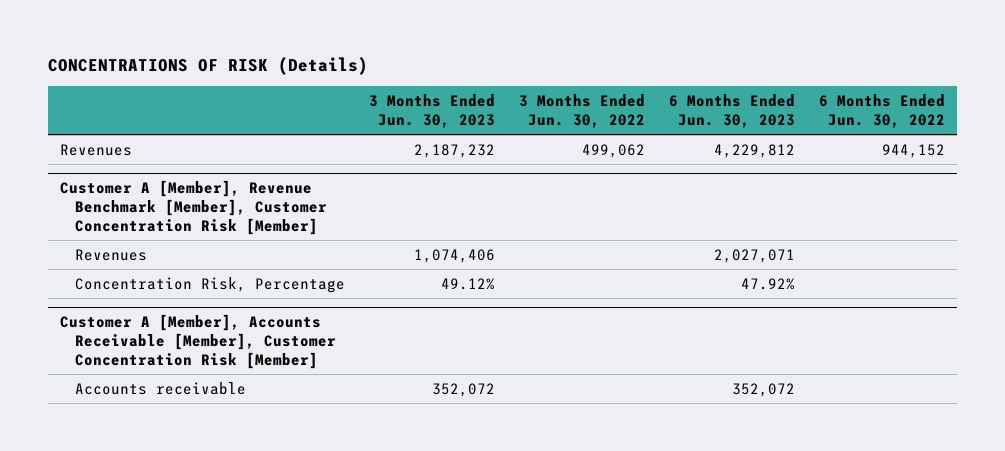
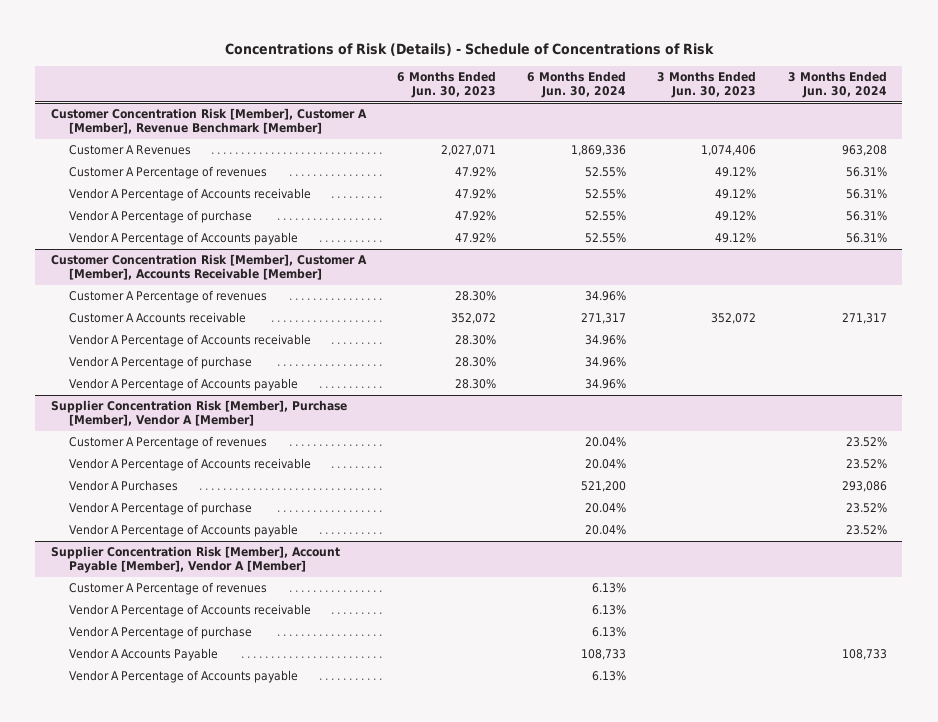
- CONCENTRATIONS OF RISK (Details)
+ Concentrations of Risk (Details) - Schedule of Concentrations of Risk
- | 3 Months Ended Jun. 30, 2023 | 3 Months Ended Jun. 30, 2022 | 6 Months Ended Jun. 30, 2023 | 6 Months Ended Jun. 30, 2022
+ | 6 Months Ended Jun. 30, 2023 | 6 Months Ended Jun. 30, 2024 | 3 Months Ended Jun. 30, 2023 | 3 Months Ended Jun. 30, 2024
- Revenues | 2,187,232 | 499,062 | 4,229,812 | 944,152
- Customer A [Member], Revenue Benchmark [Member], Customer Concentration Risk [Member]
- Revenues | 1,074,406 | | 2,027,071 |
- Concentration Risk, Percentage | 49.12% | | 47.92% |
- Customer A [Member], Accounts Receivable [Member], Customer Concentration Risk [Member]
- Accounts receivable | 352,072 | | 352,072 |
+ Customer Concentration Risk [Member], Customer A [Member], Revenue Benchmark [Member]
+ Customer A Revenues | 2,027,071 | 1,869,336 | 1,074,406 | 963,208
+ Customer A Percentage of revenues | 47.92% | 52.55% | 49.12% | 56.31%
+ Vendor A Percentage of Accounts receivable | 47.92% | 52.55% | 49.12% | 56.31%
+ Vendor A Percentage of purchase | 47.92% | 52.55% | 49.12% | 56.31%
+ Vendor A Percentage of Accounts payable | 47.92% | 52.55% | 49.12% | 56.31%
+ Customer Concentration Risk [Member], Customer A [Member], Accounts Receivable [Member]
+ Customer A Percentage of revenues | 28.30% | 34.96% | |
+ Customer A Accounts receivable | 352,072 | 271,317 | 352,072 | 271,317
+ Vendor A Percentage of Accounts receivable | 28.30% | 34.96% | |
+ Vendor A Percentage of purchase | 28.30% | 34.96% | |
+ Vendor A Percentage of Accounts payable | 28.30% | 34.96% | |
+ Supplier Concentration Risk [Member], Purchase [Member], Vendor A [Member]
+ Customer A Percentage of revenues | | 20.04% | | 23.52%
+ Vendor A Percentage of Accounts receivable | | 20.04% | | 23.52%
+ Vendor A Purchases | | 521,200 | | 293,086
+ Vendor A Percentage of purchase | | 20.04% | | 23.52%
+ Vendor A Percentage of Accounts payable | | 20.04% | | 23.52%
+ Supplier Concentration Risk [Member], Account Payable [Member], Vendor A [Member]
+ Customer A Percentage of revenues | | 6.13% | |
+ Vendor A Percentage of Accounts receivable | | 6.13% | |
+ Vendor A Percentage of purchase | | 6.13% | |
+ Vendor A Accounts Payable | | 108,733 | | 108,733
+ Vendor A Percentage of Accounts payable | | 6.13% | |

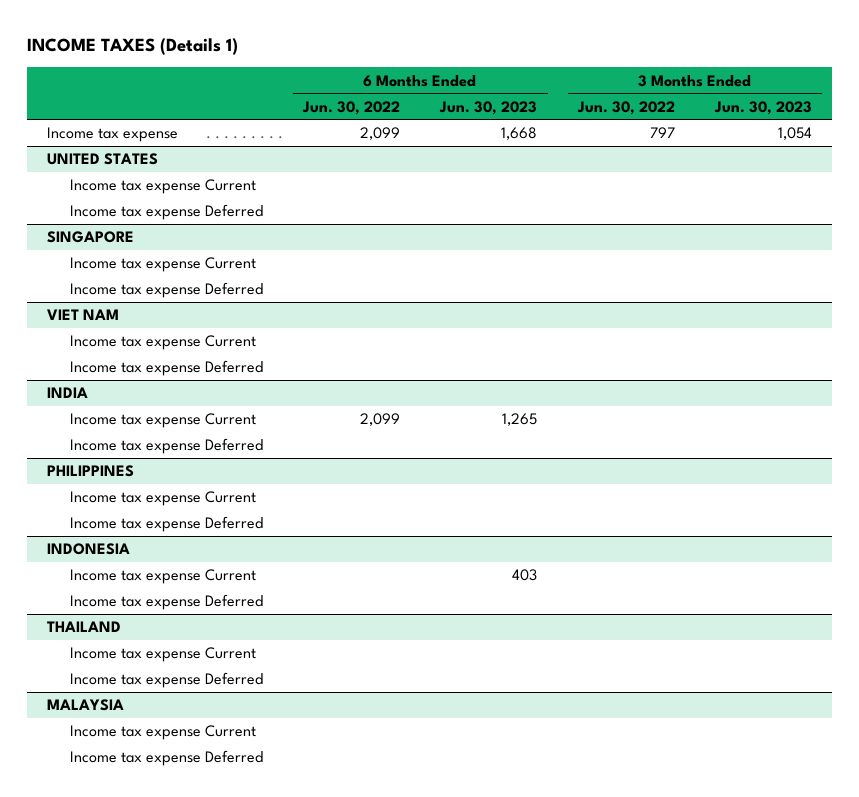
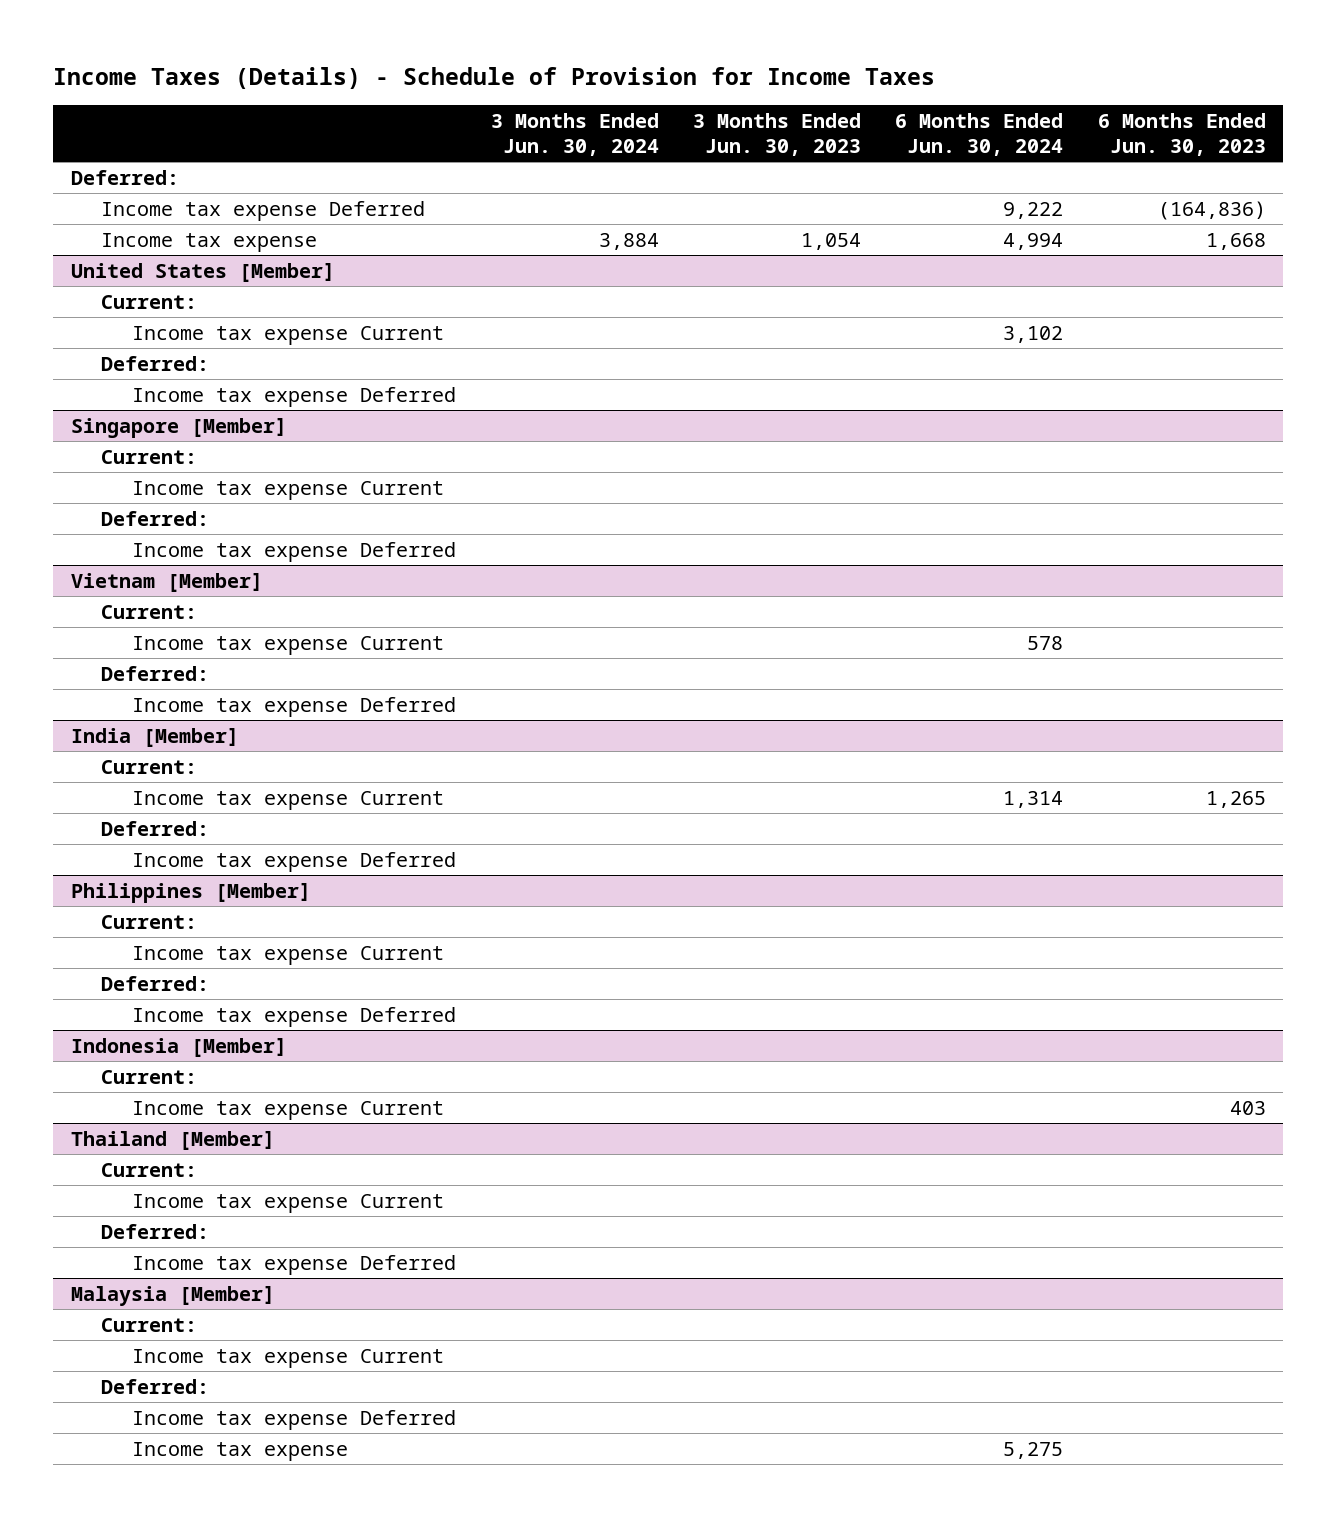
- INCOME TAXES (Details 1)
+ Income Taxes (Details) - Schedule of Provision for Income Taxes
- | 6 Months Ended Jun. 30, 2022 | 6 Months Ended Jun. 30, 2023 | 3 Months Ended Jun. 30, 2022 | 3 Months Ended Jun. 30, 2023
+ | 3 Months Ended Jun. 30, 2024 | 3 Months Ended Jun. 30, 2023 | 6 Months Ended Jun. 30, 2024 | 6 Months Ended Jun. 30, 2023
+ Deferred:
+ Income tax expense Deferred | | | 9,222 | (164,836)
- UNITED STATES
+ United States [Member]
+ Current:
+ Deferred:
- SINGAPORE
+ Singapore [Member]
+ Current:
+ Deferred:
- VIET NAM
+ Vietnam [Member]
+ Current:
+ Deferred:
- INDIA
+ India [Member]
+ Current:
+ Deferred:
- PHILIPPINES
+ Philippines [Member]
+ Current:
+ Deferred:
- INDONESIA
+ Indonesia [Member]
+ Current:
- Income tax expense Deferred
- THAILAND
+ Thailand [Member]
+ Current:
+ Deferred:
- MALAYSIA
+ Malaysia [Member]
+ Current:
+ Deferred:
+ Income tax expense | | | 5,275 |

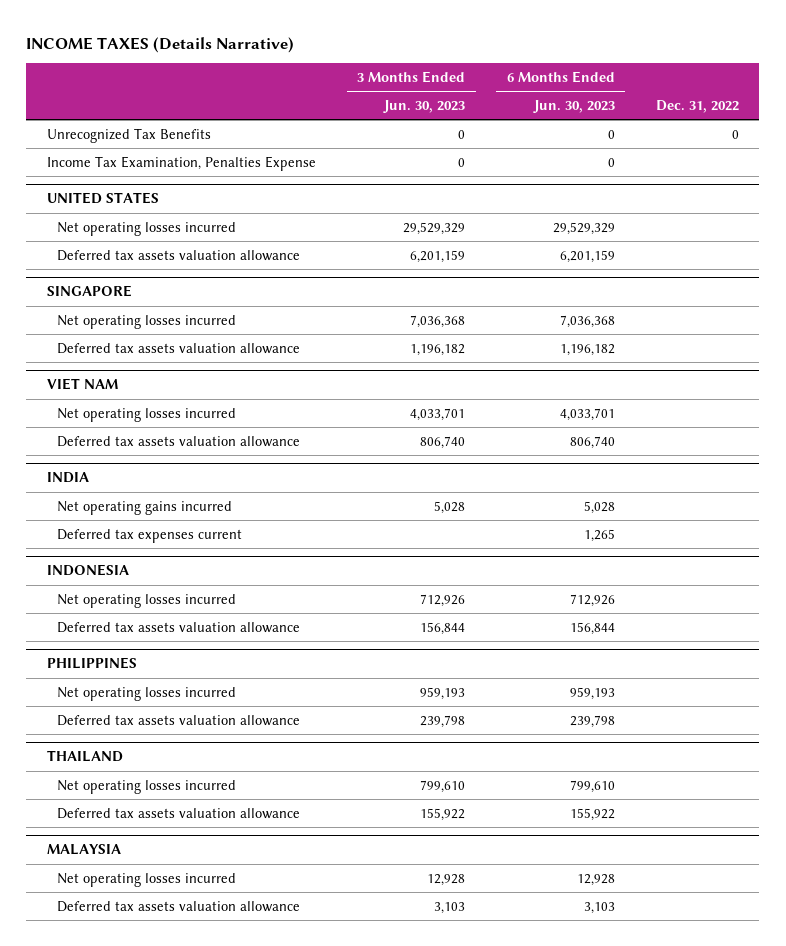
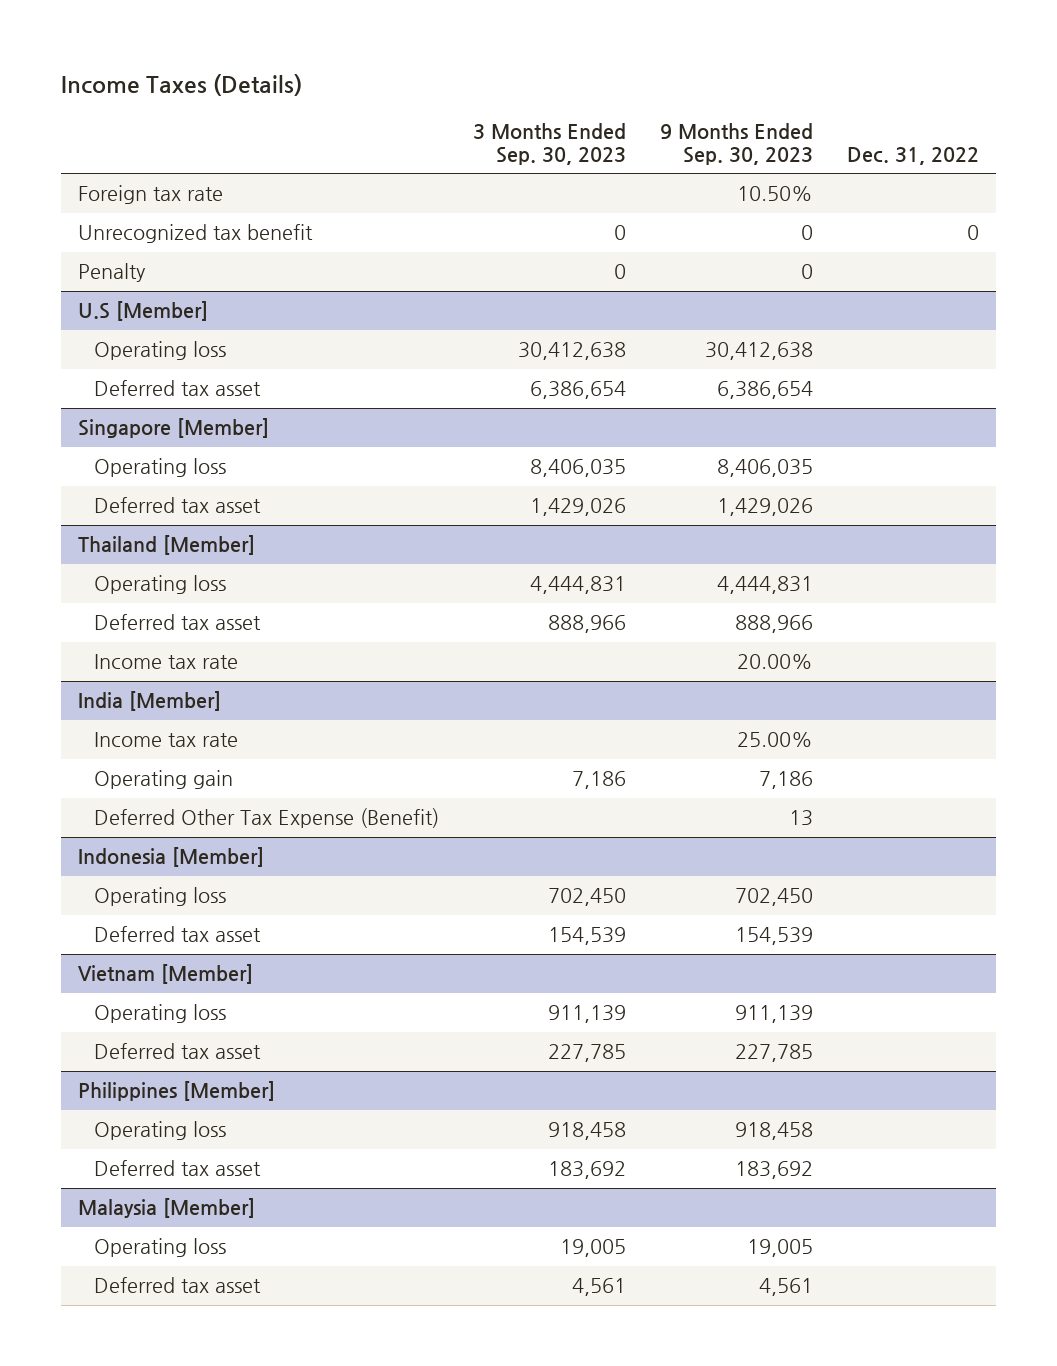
- INCOME TAXES (Details Narrative)
+ Income Taxes (Details)
- | 3 Months Ended Jun. 30, 2023 | 6 Months Ended Jun. 30, 2023 | Dec. 31, 2022
+ | 3 Months Ended Sep. 30, 2023 | 9 Months Ended Sep. 30, 2023 | Dec. 31, 2022
- Unrecognized Tax Benefits | 0 | 0 | 0
- Income Tax Examination, Penalties Expense | 0 | 0 |
- UNITED STATES
- Net operating losses incurred | 29,529,329 | 29,529,329 |
- Deferred tax assets valuation allowance | 6,201,159 | 6,201,159 |
- SINGAPORE
- Net operating losses incurred | 7,036,368 | 7,036,368 |
- Deferred tax assets valuation allowance | 1,196,182 | 1,196,182 |
- VIET NAM
- Net operating losses incurred | 4,033,701 | 4,033,701 |
- Deferred tax assets valuation allowance | 806,740 | 806,740 |
- INDIA
- Net operating gains incurred | 5,028 | 5,028 |
- Deferred tax expenses current | | 1,265 |
- INDONESIA
- Net operating losses incurred | 712,926 | 712,926 |
- Deferred tax assets valuation allowance | 156,844 | 156,844 |
- PHILIPPINES
- Net operating losses incurred | 959,193 | 959,193 |
- Deferred tax assets valuation allowance | 239,798 | 239,798 |
- THAILAND
- Net operating losses incurred | 799,610 | 799,610 |
- Deferred tax assets valuation allowance | 155,922 | 155,922 |
- MALAYSIA
- Net operating losses incurred | 12,928 | 12,928 |
- Deferred tax assets valuation allowance | 3,103 | 3,103 |
+ Foreign tax rate | | 10.50% |
+ Unrecognized tax benefit | 0 | 0 | 0
+ Penalty | 0 | 0 |
+ U.S [Member]
+ Operating loss | 30,412,638 | 30,412,638 |
+ Deferred tax asset | 6,386,654 | 6,386,654 |
+ Singapore [Member]
+ Operating loss | 8,406,035 | 8,406,035 |
+ Deferred tax asset | 1,429,026 | 1,429,026 |
+ Thailand [Member]
+ Operating loss | 4,444,831 | 4,444,831 |
+ Deferred tax asset | 888,966 | 888,966 |
+ Income tax rate | | 20.00% |
+ India [Member]
+ Income tax rate | | 25.00% |
+ Operating gain | 7,186 | 7,186 |
+ Deferred Other Tax Expense (Benefit) | | 13 |
+ Indonesia [Member]
+ Operating loss | 702,450 | 702,450 |
+ Deferred tax asset | 154,539 | 154,539 |
+ Vietnam [Member]
+ Operating loss | 911,139 | 911,139 |
+ Deferred tax asset | 227,785 | 227,785 |
+ Philippines [Member]
+ Operating loss | 918,458 | 918,458 |
+ Deferred tax asset | 183,692 | 183,692 |
+ Malaysia [Member]
+ Operating loss | 19,005 | 19,005 |
+ Deferred tax asset | 4,561 | 4,561 |

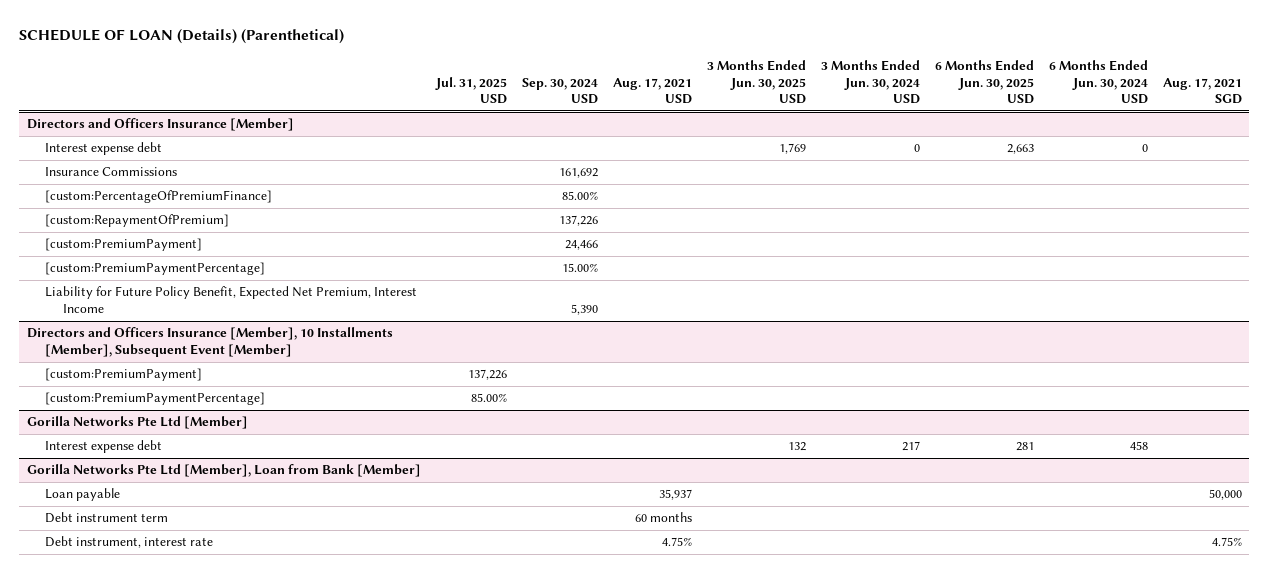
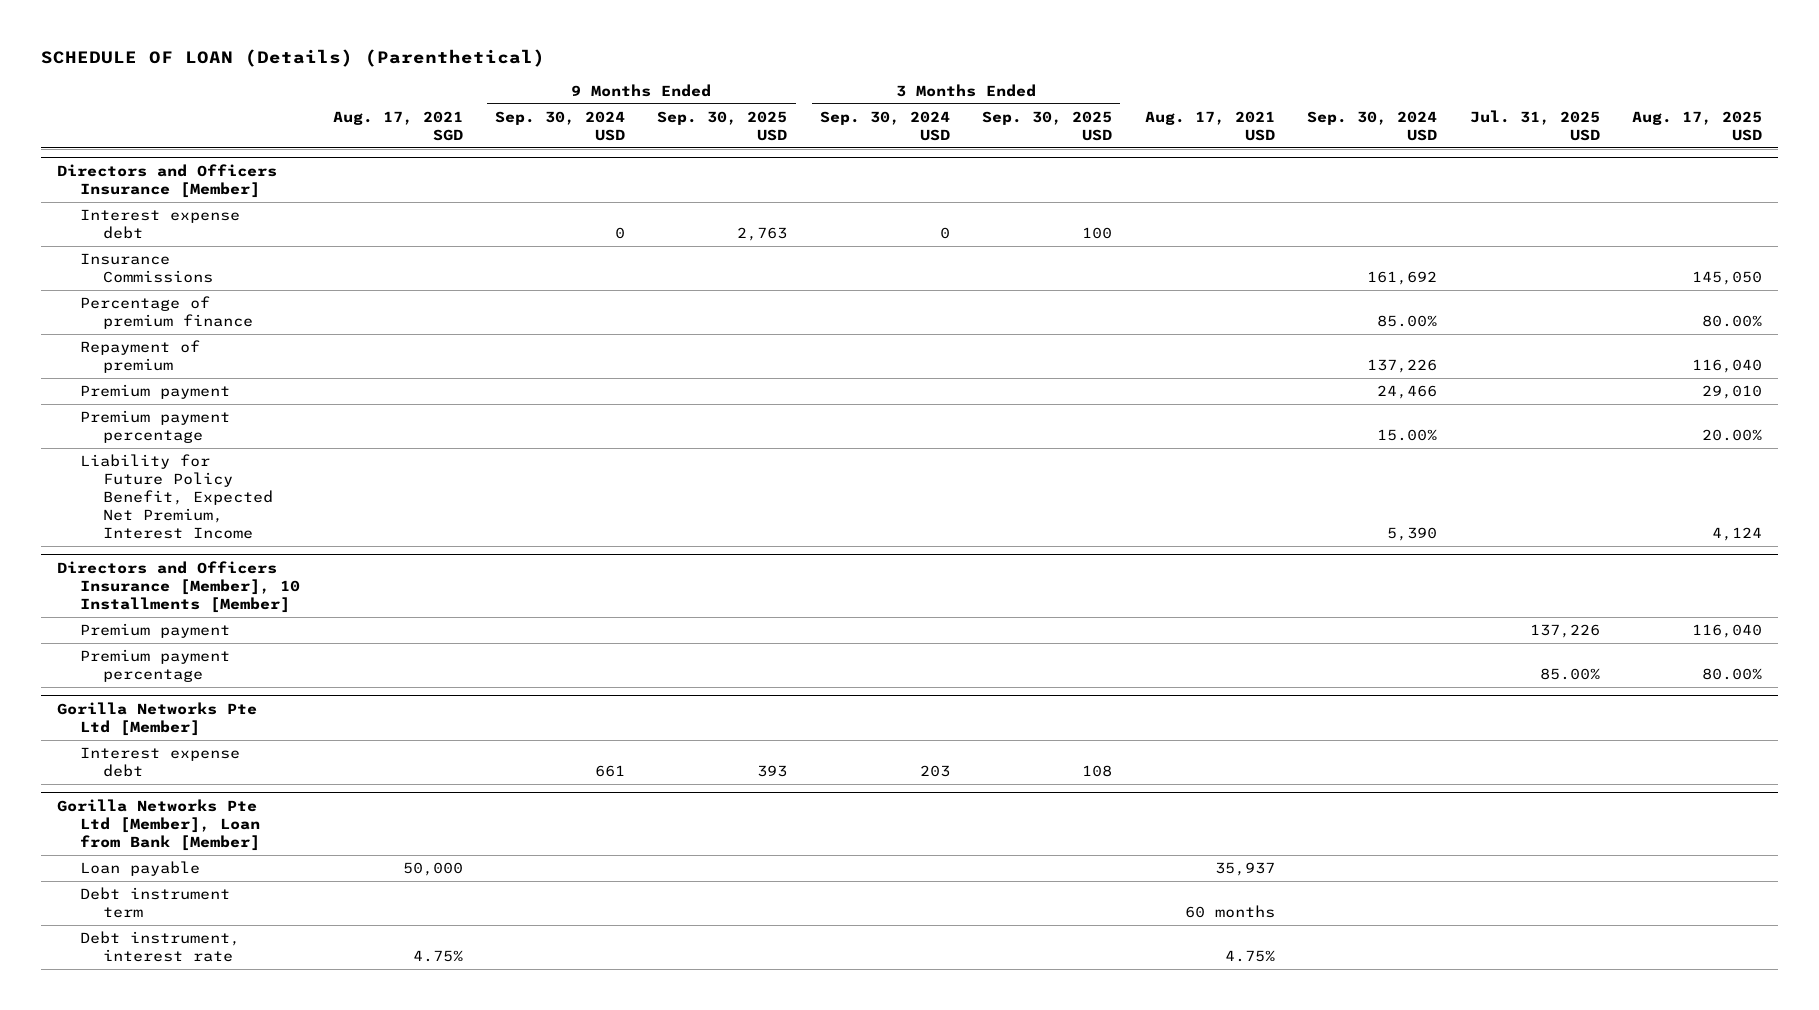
- | Jul. 31, 2025 USD | Sep. 30, 2024 USD | Aug. 17, 2021 USD | 3 Months Ended Jun. 30, 2025 USD | 3 Months Ended Jun. 30, 2024 USD | 6 Months Ended Jun. 30, 2025 USD | 6 Months Ended Jun. 30, 2024 USD | Aug. 17, 2021 SGD
+ | Aug. 17, 2021 SGD | 9 Months Ended Sep. 30, 2024 USD | 9 Months Ended Sep. 30, 2025 USD | 3 Months Ended Sep. 30, 2024 USD | 3 Months Ended Sep. 30, 2025 USD | Aug. 17, 2021 USD | Sep. 30, 2024 USD | Jul. 31, 2025 USD | Aug. 17, 2025 USD
@ Directors and Officers Insurance [Member]
- [custom:PercentageOfPremiumFinance] | | 85.00% | | | | | |
- [custom:RepaymentOfPremium] | | 137,226 | | | | | |
- [custom:PremiumPayment] | | 24,466 | | | | | |
- [custom:PremiumPaymentPercentage] | | 15.00% | | | | | |
+ Percentage of premium finance | | | | | | | 85.00% | | 80.00%
+ Repayment of premium | | | | | | | 137,226 | | 116,040
+ Premium payment | | | | | | | 24,466 | | 29,010
+ Premium payment percentage | | | | | | | 15.00% | | 20.00%
- Directors and Officers Insurance [Member], 10 Installments [Member], Subsequent Event [Member]
- [custom:PremiumPayment] | 137,226 | | | | | | |
- [custom:PremiumPaymentPercentage] | 85.00% | | | | | | |
+ Directors and Officers Insurance [Member], 10 Installments [Member]
+ Premium payment | | | | | | | | 137,226 | 116,040
+ Premium payment percentage | | | | | | | | 85.00% | 80.00%

